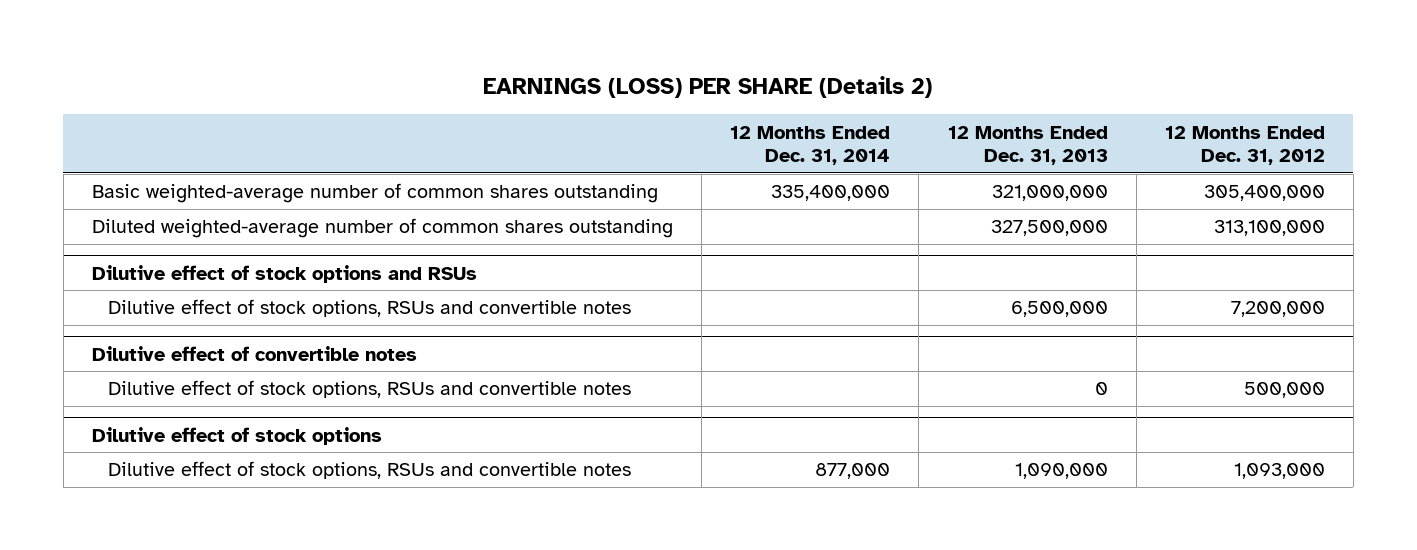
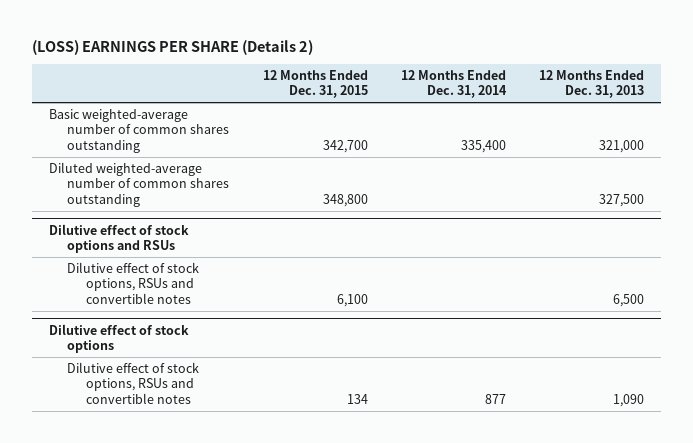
- EARNINGS (LOSS) PER SHARE (Details 2)
+ (LOSS) EARNINGS PER SHARE (Details 2)
- | 12 Months Ended Dec. 31, 2014 | 12 Months Ended Dec. 31, 2013 | 12 Months Ended Dec. 31, 2012
+ | 12 Months Ended Dec. 31, 2015 | 12 Months Ended Dec. 31, 2014 | 12 Months Ended Dec. 31, 2013
- Basic weighted-average number of common shares outstanding | 335,400,000 | 321,000,000 | 305,400,000
- Diluted weighted-average number of common shares outstanding | | 327,500,000 | 313,100,000
+ Basic weighted-average number of common shares outstanding | 342,700 | 335,400 | 321,000
+ Diluted weighted-average number of common shares outstanding | 348,800 | | 327,500
@ Dilutive effect of stock options and RSUs
- Dilutive effect of stock options, RSUs and convertible notes | | 6,500,000 | 7,200,000
- Dilutive effect of convertible notes
- Dilutive effect of stock options, RSUs and convertible notes | | 0 | 500,000
@ Dilutive effect of stock options and RSUs
+ Dilutive effect of stock options, RSUs and convertible notes | 6,100 | | 6,500
@ Dilutive effect of stock options
- Dilutive effect of stock options, RSUs and convertible notes | 877,000 | 1,090,000 | 1,093,000
+ Dilutive effect of stock options, RSUs and convertible notes | 134 | 877 | 1,090

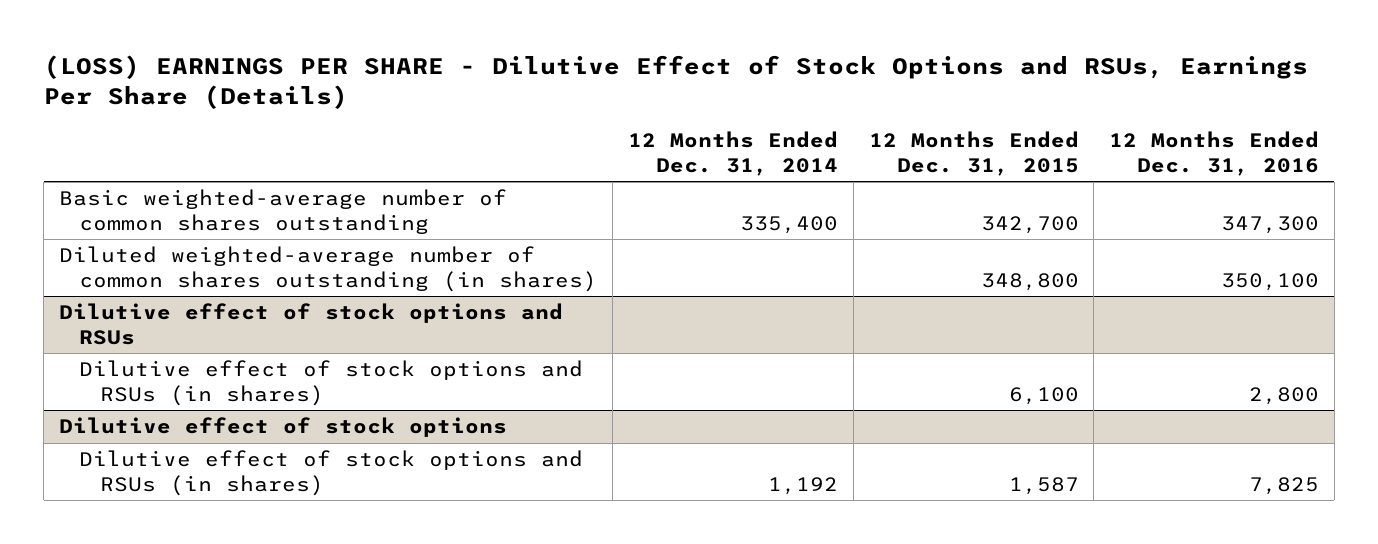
- (LOSS) EARNINGS PER SHARE (Details 2)
+ (LOSS) EARNINGS PER SHARE - Dilutive Effect of Stock Options and RSUs, Earnings Per Share (Details)
- | 12 Months Ended Dec. 31, 2015 | 12 Months Ended Dec. 31, 2014 | 12 Months Ended Dec. 31, 2013
+ | 12 Months Ended Dec. 31, 2014 | 12 Months Ended Dec. 31, 2015 | 12 Months Ended Dec. 31, 2016
- Diluted weighted-average number of common shares outstanding | 348,800 | | 327,500
+ Diluted weighted-average number of common shares outstanding (in shares) | | 348,800 | 350,100
@ Dilutive effect of stock options and RSUs
- Dilutive effect of stock options, RSUs and convertible notes | 6,100 | | 6,500
+ Dilutive effect of stock options and RSUs (in shares) | | 6,100 | 2,800
@ Dilutive effect of stock options
- Dilutive effect of stock options, RSUs and convertible notes | 134 | 877 | 1,090
+ Dilutive effect of stock options and RSUs (in shares) | 1,192 | 1,587 | 7,825

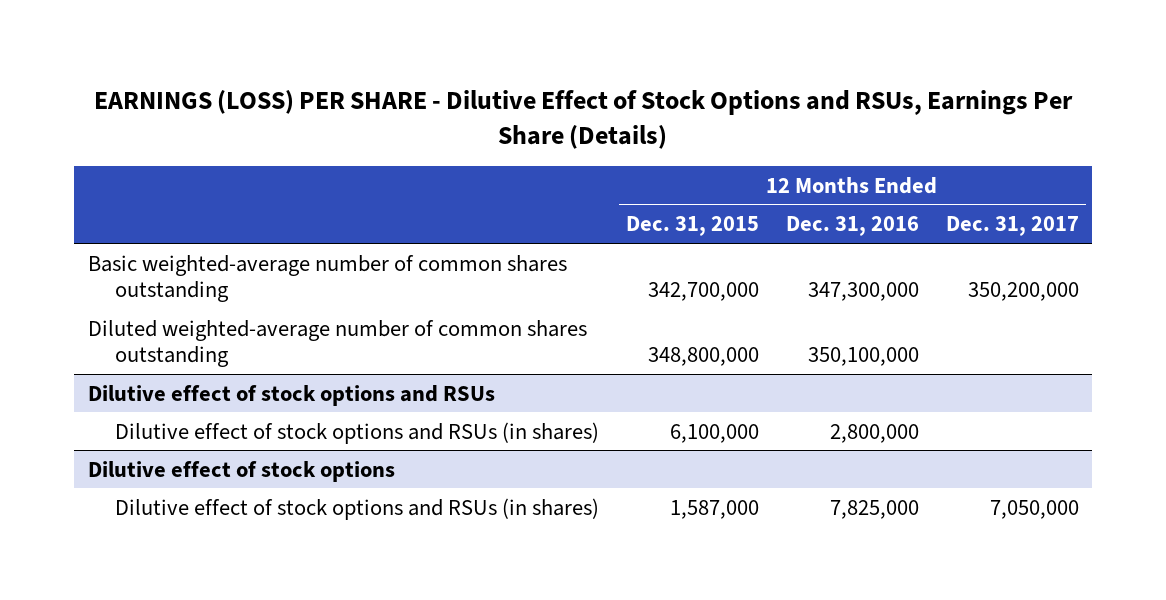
- (LOSS) EARNINGS PER SHARE - Dilutive Effect of Stock Options and RSUs, Earnings Per Share (Details)
+ EARNINGS (LOSS) PER SHARE - Dilutive Effect of Stock Options and RSUs, Earnings Per Share (Details)
- | 12 Months Ended Dec. 31, 2014 | 12 Months Ended Dec. 31, 2015 | 12 Months Ended Dec. 31, 2016
+ | 12 Months Ended Dec. 31, 2015 | 12 Months Ended Dec. 31, 2016 | 12 Months Ended Dec. 31, 2017
- Basic weighted-average number of common shares outstanding | 335,400 | 342,700 | 347,300
- Diluted weighted-average number of common shares outstanding (in shares) | | 348,800 | 350,100
+ Basic weighted-average number of common shares outstanding | 342,700,000 | 347,300,000 | 350,200,000
+ Diluted weighted-average number of common shares outstanding | 348,800,000 | 350,100,000 |
@ Dilutive effect of stock options and RSUs
- Dilutive effect of stock options and RSUs (in shares) | | 6,100 | 2,800
+ Dilutive effect of stock options and RSUs (in shares) | 6,100,000 | 2,800,000 |
@ Dilutive effect of stock options
- Dilutive effect of stock options and RSUs (in shares) | 1,192 | 1,587 | 7,825
+ Dilutive effect of stock options and RSUs (in shares) | 1,587,000 | 7,825,000 | 7,050,000

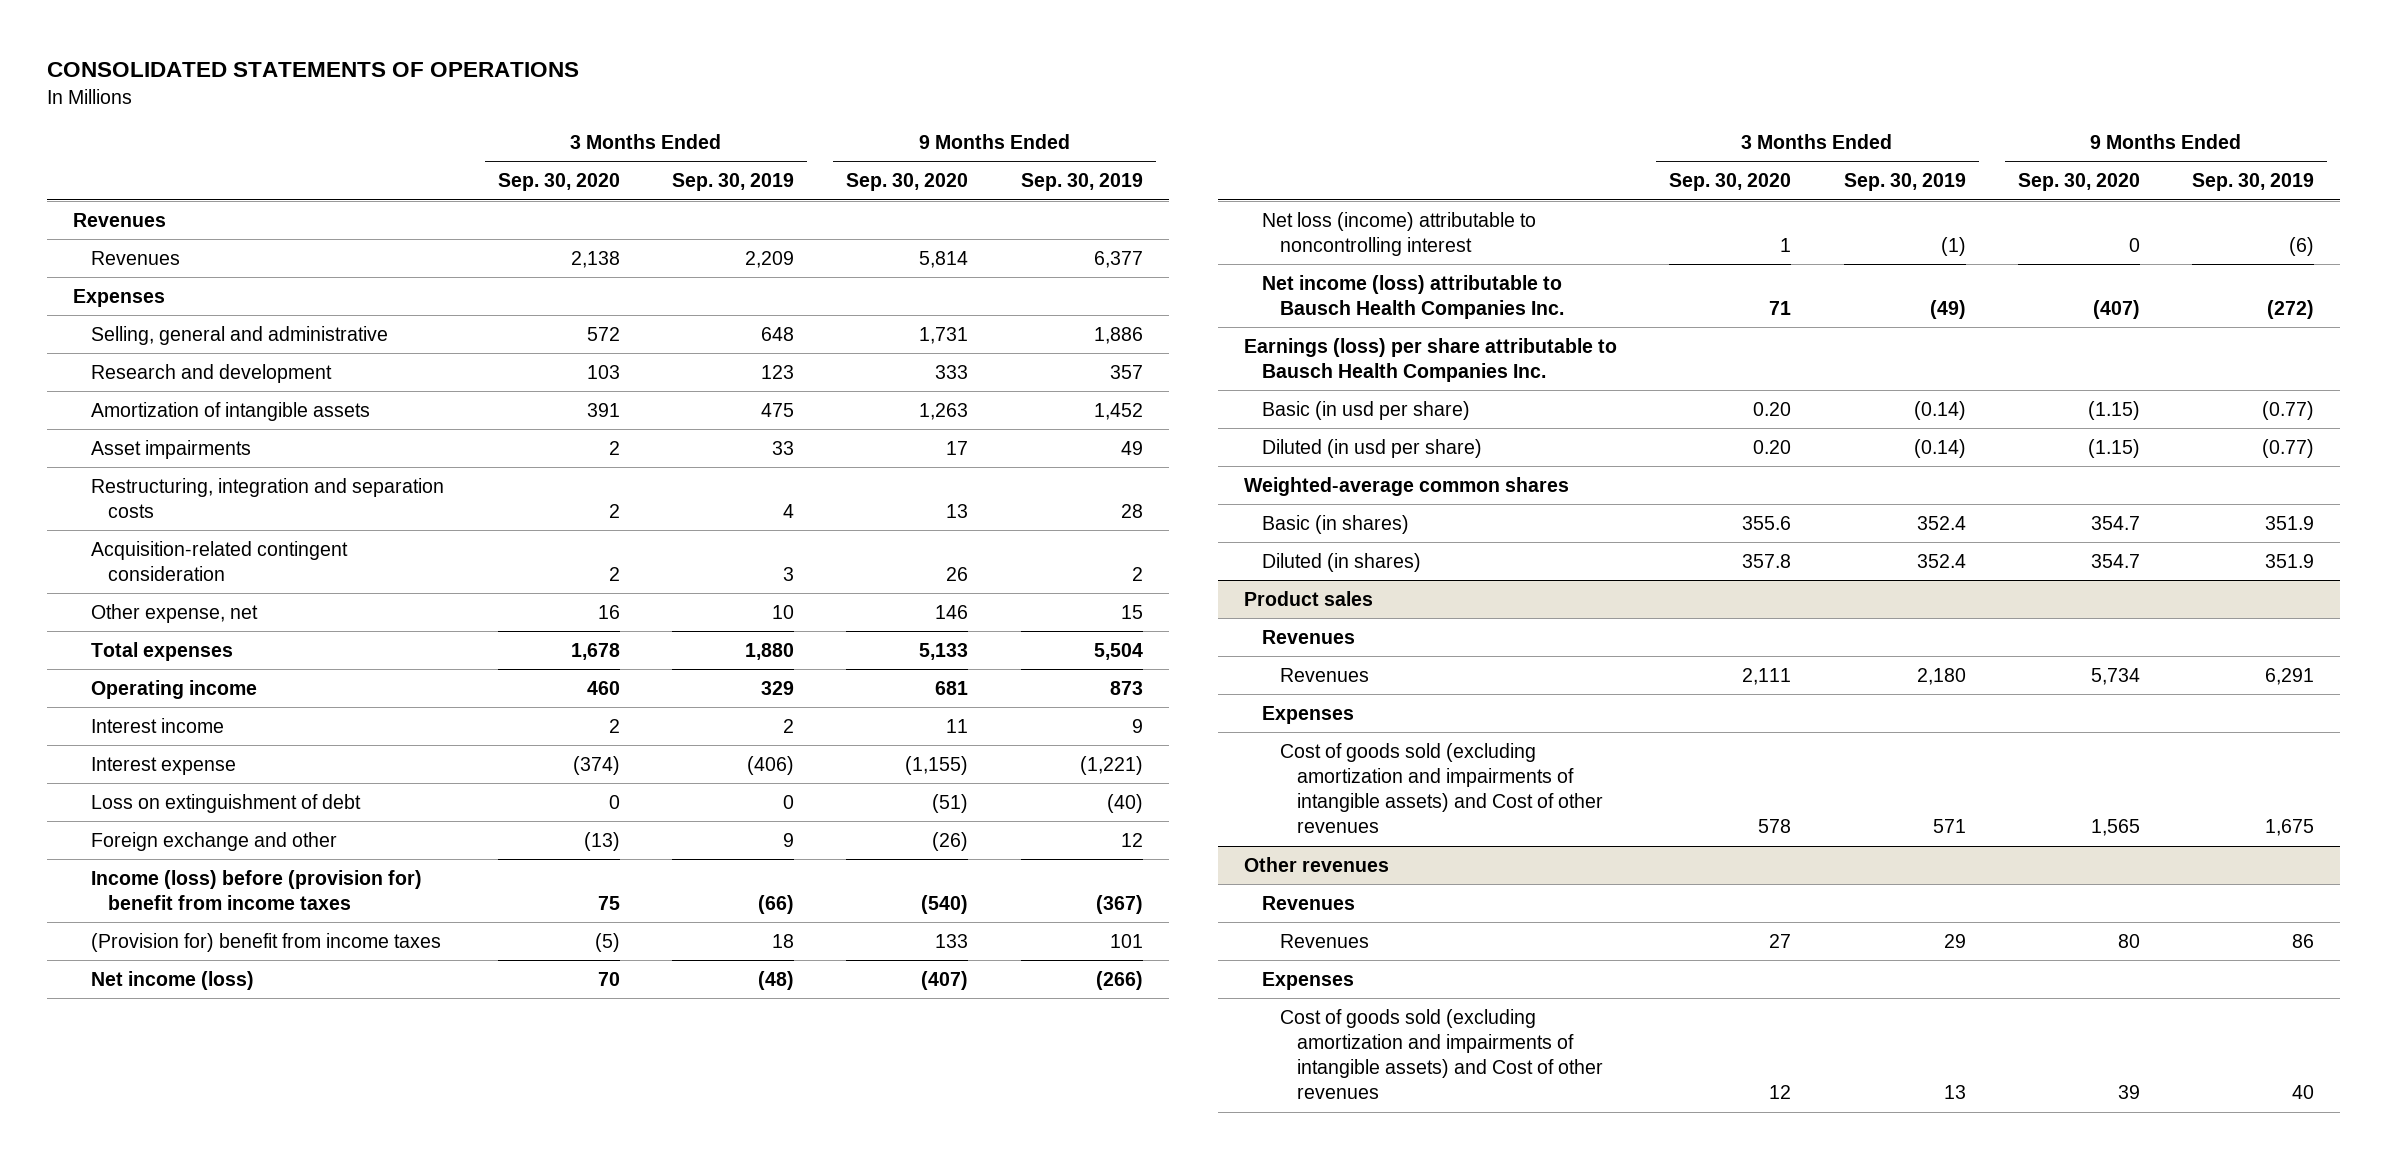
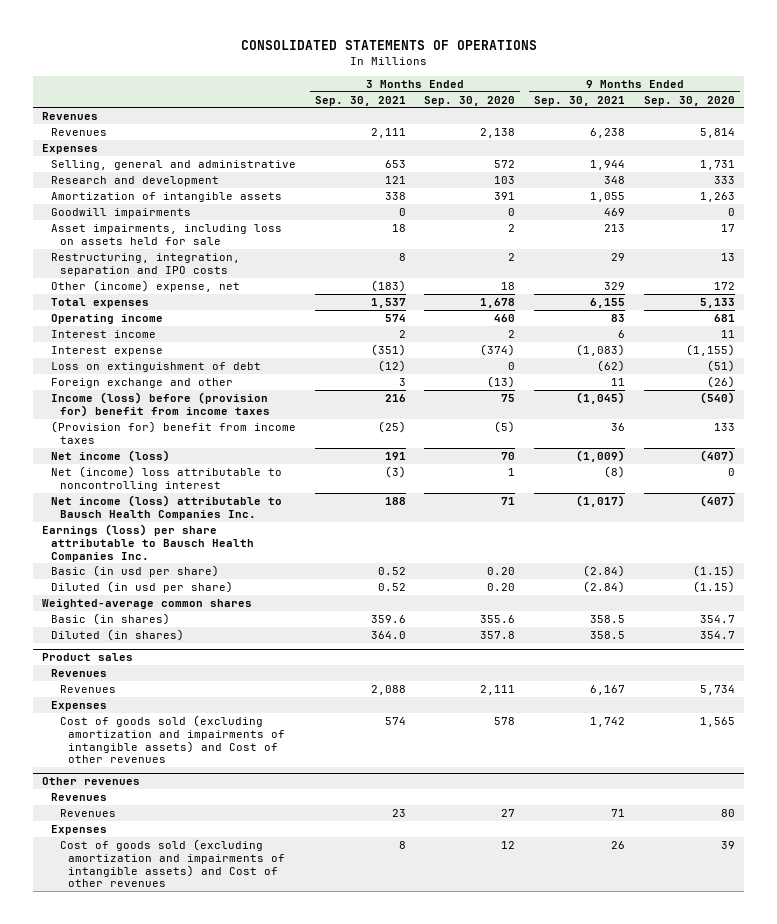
- | 3 Months Ended Sep. 30, 2020 | 3 Months Ended Sep. 30, 2019 | 9 Months Ended Sep. 30, 2020 | 9 Months Ended Sep. 30, 2019
+ | 3 Months Ended Sep. 30, 2021 | 3 Months Ended Sep. 30, 2020 | 9 Months Ended Sep. 30, 2021 | 9 Months Ended Sep. 30, 2020
- Asset impairments | 2 | 33 | 17 | 49
- Restructuring, integration and separation costs | 2 | 4 | 13 | 28
- Acquisition-related contingent consideration | 2 | 3 | 26 | 2
- Other expense, net | 16 | 10 | 146 | 15
+ Goodwill impairments | 0 | 0 | 469 | 0
+ Asset impairments, including loss on assets held for sale | 18 | 2 | 213 | 17
+ Restructuring, integration, separation and IPO costs | 8 | 2 | 29 | 13
+ Other (income) expense, net | (183) | 18 | 329 | 172
- Net loss (income) attributable to noncontrolling interest | 1 | (1) | 0 | (6)
+ Net (income) loss attributable to noncontrolling interest | (3) | 1 | (8) | 0

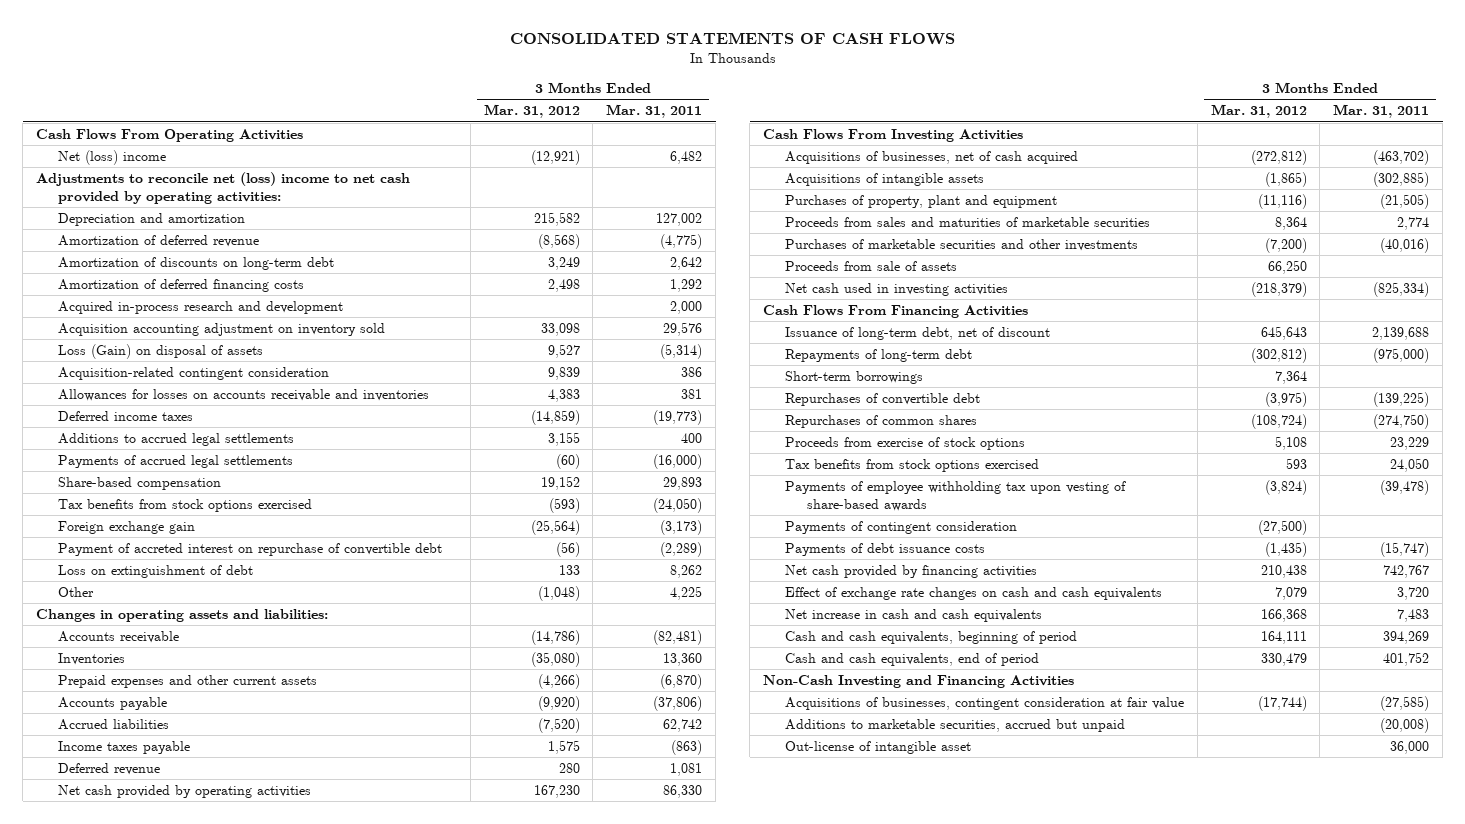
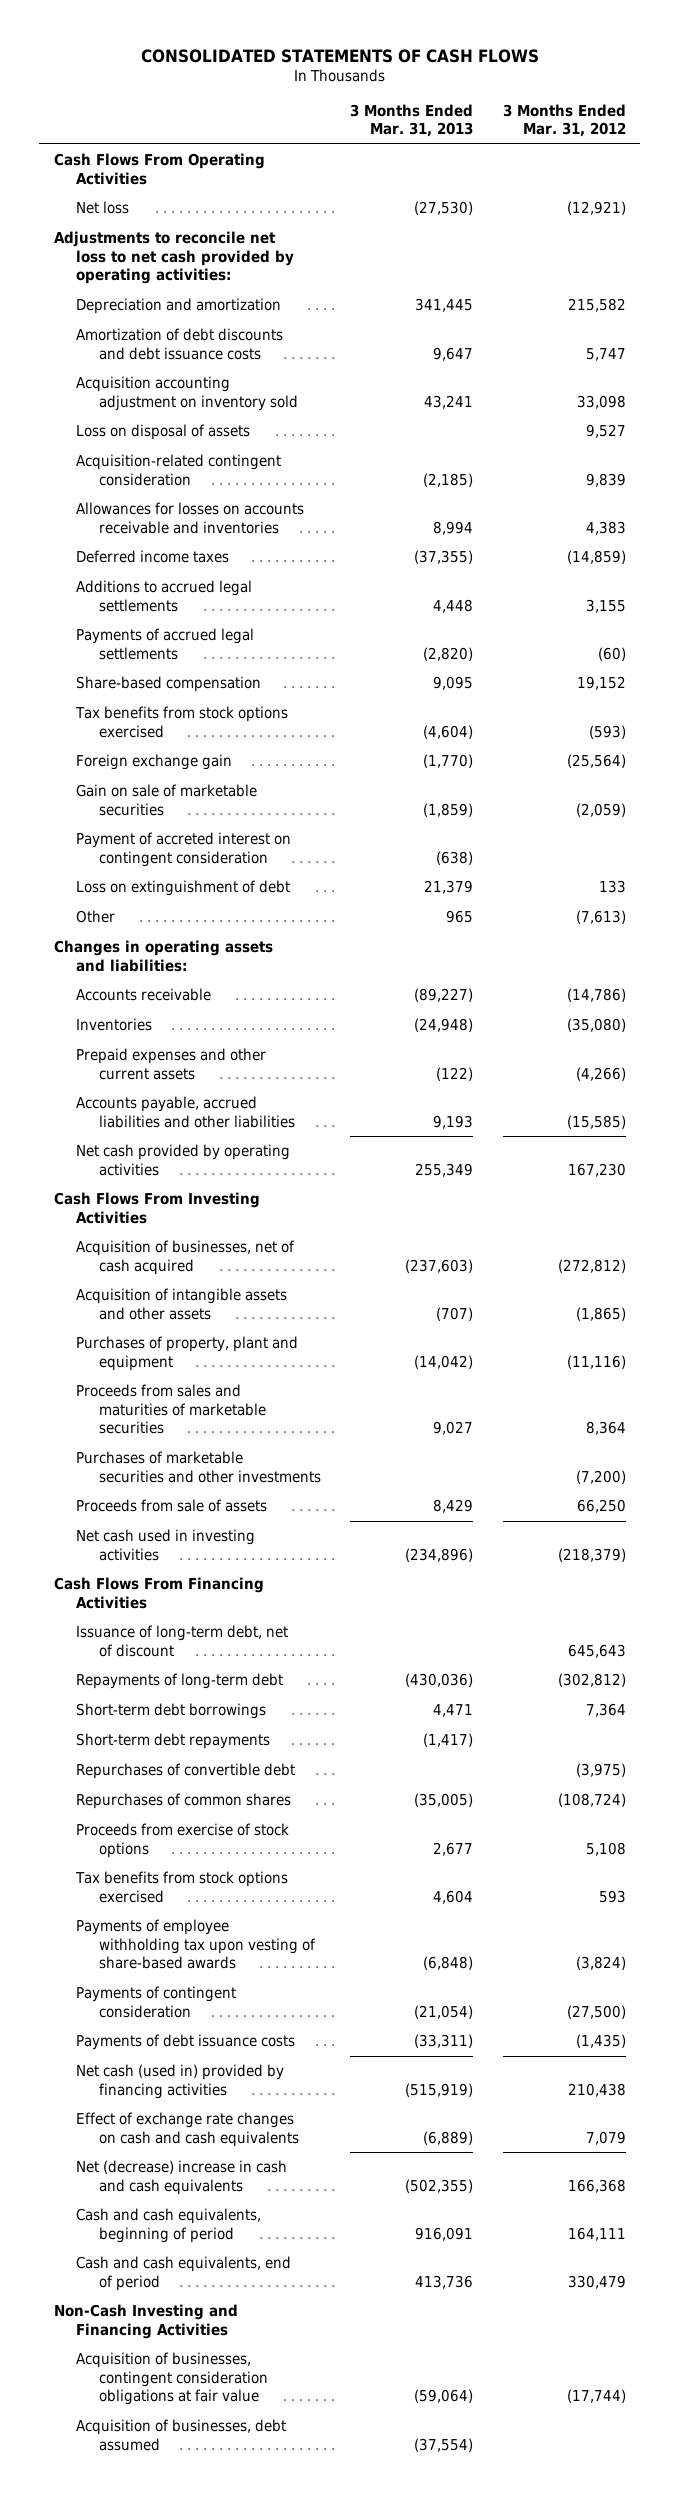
- | 3 Months Ended Mar. 31, 2012 | 3 Months Ended Mar. 31, 2011
+ | 3 Months Ended Mar. 31, 2013 | 3 Months Ended Mar. 31, 2012
- Net (loss) income | (12,921) | 6,482
- Adjustments to reconcile net (loss) income to net cash provided by operating activities:
+ Net loss | (27,530) | (12,921)
+ Adjustments to reconcile net loss to net cash provided by operating activities:
- Amortization of deferred revenue | (8,568) | (4,775)
- Amortization of discounts on long-term debt | 3,249 | 2,642
- Amortization of deferred financing costs | 2,498 | 1,292
- Acquired in-process research and development | | 2,000
+ Amortization of debt discounts and debt issuance costs | 9,647 | 5,747
- Loss (Gain) on disposal of assets | 9,527 | (5,314)
+ Loss on disposal of assets | | 9,527
- Payment of accreted interest on repurchase of convertible debt | (56) | (2,289)
+ Gain on sale of marketable securities | (1,859) | (2,059)
+ Payment of accreted interest on contingent consideration | (638) |
- Other | (1,048) | 4,225
+ Other | 965 | (7,613)
- Accounts payable | (9,920) | (37,806)
- Accrued liabilities | (7,520) | 62,742
- Income taxes payable | 1,575 | (863)
- Deferred revenue | 280 | 1,081
+ Accounts payable, accrued liabilities and other liabilities | 9,193 | (15,585)
- Acquisitions of businesses, net of cash acquired | (272,812) | (463,702)
- Acquisitions of intangible assets | (1,865) | (302,885)
+ Acquisition of businesses, net of cash acquired | (237,603) | (272,812)
+ Acquisition of intangible assets and other assets | (707) | (1,865)
- Short-term borrowings | 7,364 |
+ Short-term debt borrowings | 4,471 | 7,364
+ Short-term debt repayments | (1,417) |
- Net cash provided by financing activities | 210,438 | 742,767
+ Net cash (used in) provided by financing activities | (515,919) | 210,438
- Net increase in cash and cash equivalents | 166,368 | 7,483
+ Net (decrease) increase in cash and cash equivalents | (502,355) | 166,368
- Acquisitions of businesses, contingent consideration at fair value | (17,744) | (27,585)
- Additions to marketable securities, accrued but unpaid | | (20,008)
- Out-license of intangible asset | | 36,000
+ Acquisition of businesses, contingent consideration obligations at fair value | (59,064) | (17,744)
+ Acquisition of businesses, debt assumed | (37,554) |

